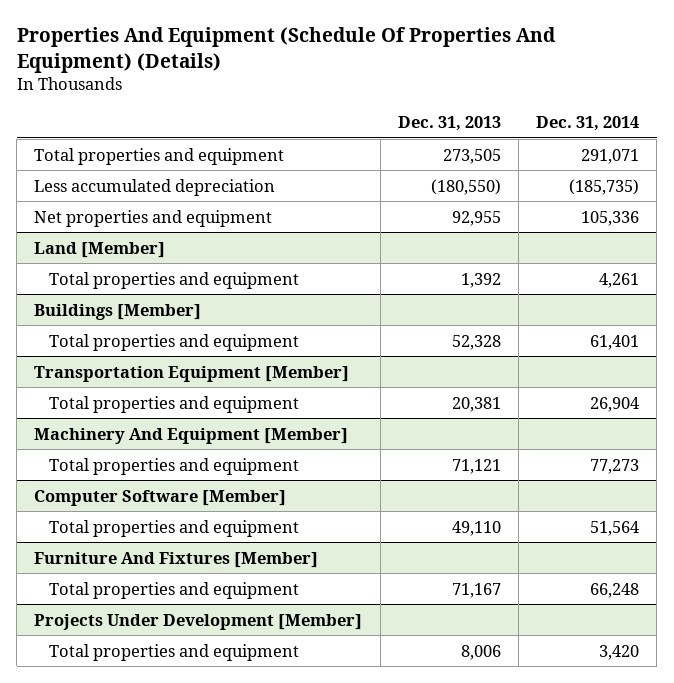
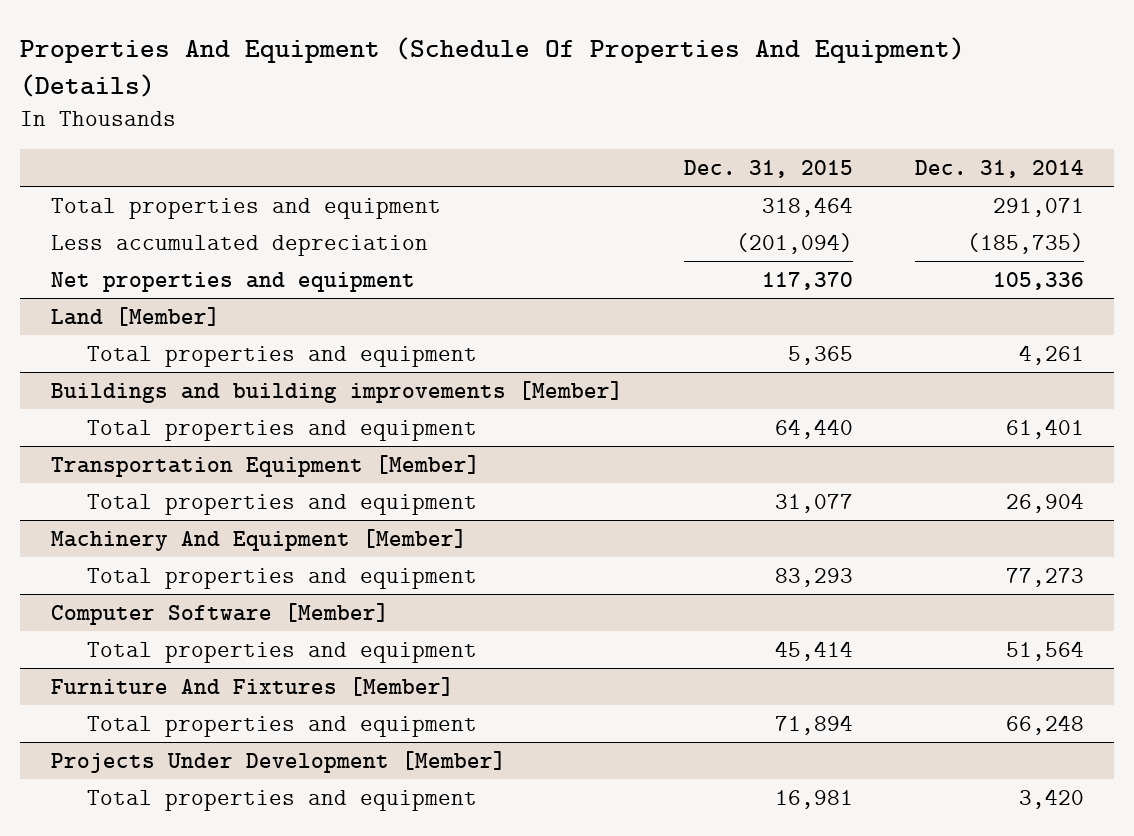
- | Dec. 31, 2013 | Dec. 31, 2014
+ | Dec. 31, 2015 | Dec. 31, 2014
- Buildings [Member]
+ Buildings and building improvements [Member]

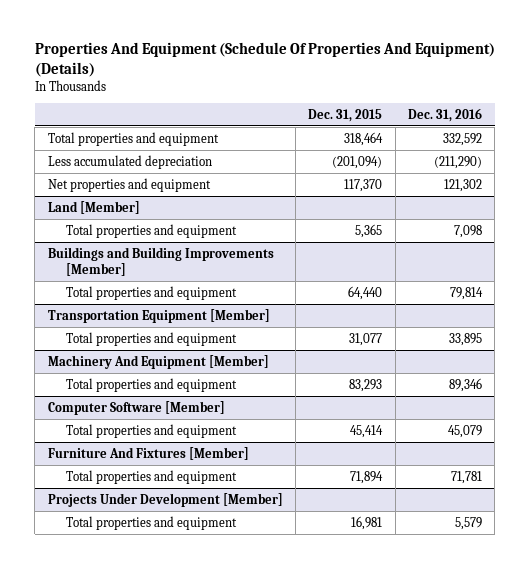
- | Dec. 31, 2015 | Dec. 31, 2014
+ | Dec. 31, 2015 | Dec. 31, 2016
- Buildings and building improvements [Member]
+ Buildings and Building Improvements [Member]

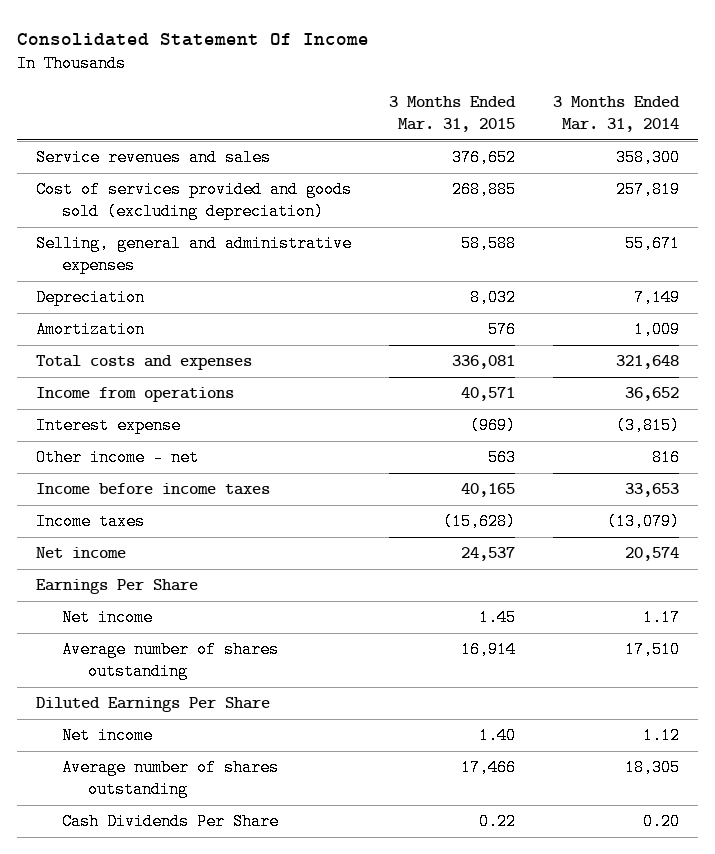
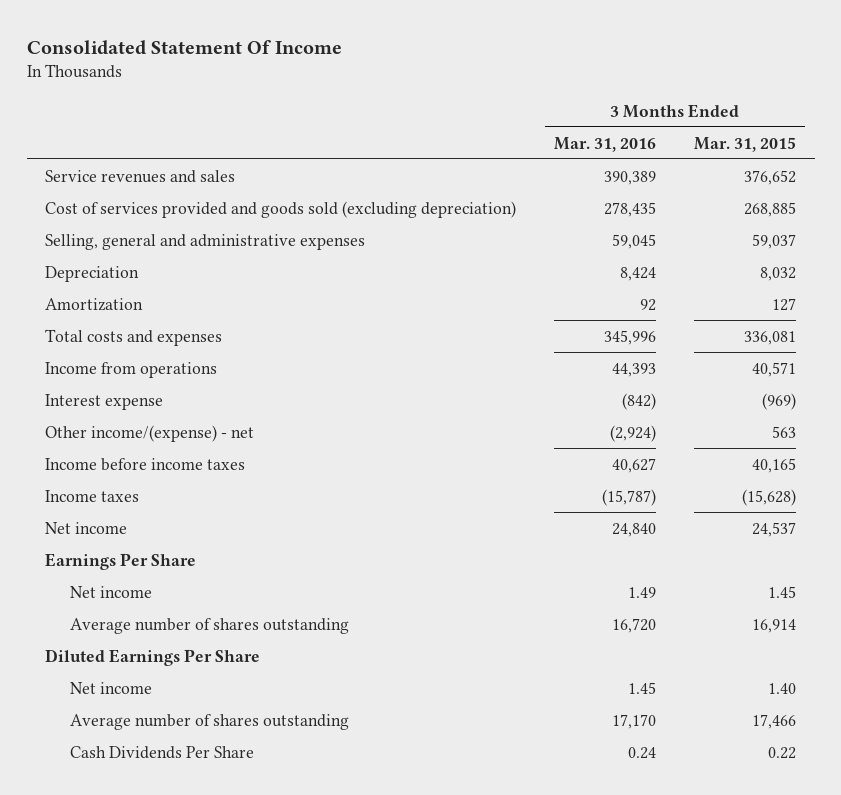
- | 3 Months Ended Mar. 31, 2015 | 3 Months Ended Mar. 31, 2014
+ | 3 Months Ended Mar. 31, 2016 | 3 Months Ended Mar. 31, 2015
- Selling, general and administrative expenses | 58,588 | 55,671
+ Selling, general and administrative expenses | 59,045 | 59,037
- Amortization | 576 | 1,009
+ Amortization | 92 | 127
- Other income - net | 563 | 816
+ Other income/(expense) - net | (2,924) | 563

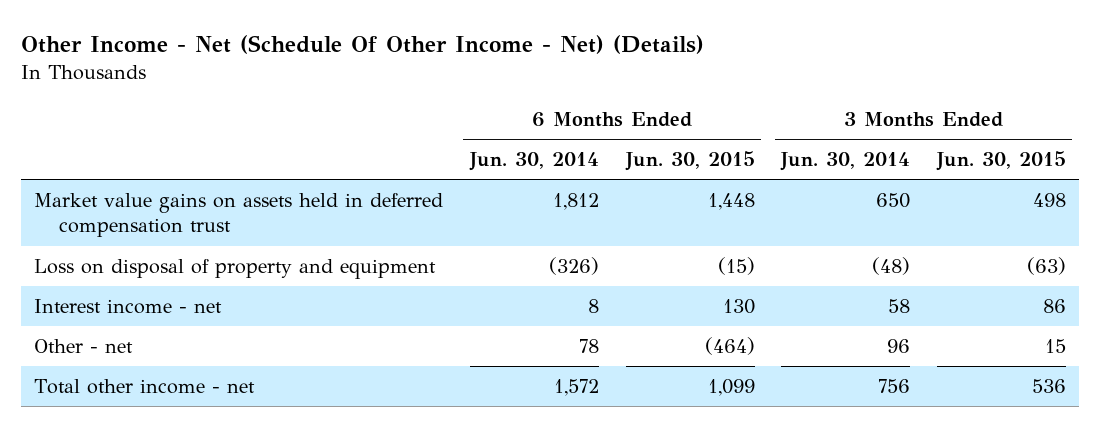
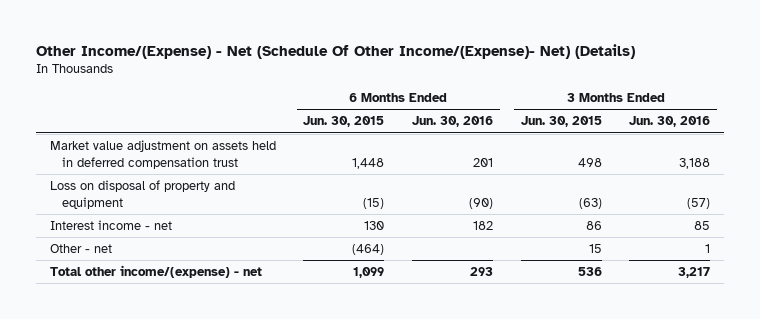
- Other Income - Net (Schedule Of Other Income - Net) (Details)
+ Other Income/(Expense) - Net (Schedule Of Other Income/(Expense)- Net) (Details)
- | 6 Months Ended Jun. 30, 2014 | 6 Months Ended Jun. 30, 2015 | 3 Months Ended Jun. 30, 2014 | 3 Months Ended Jun. 30, 2015
+ | 6 Months Ended Jun. 30, 2015 | 6 Months Ended Jun. 30, 2016 | 3 Months Ended Jun. 30, 2015 | 3 Months Ended Jun. 30, 2016
- Market value gains on assets held in deferred compensation trust | 1,812 | 1,448 | 650 | 498
+ Market value adjustment on assets held in deferred compensation trust | 1,448 | 201 | 498 | 3,188
- Total other income - net | 1,572 | 1,099 | 756 | 536
+ Total other income/(expense) - net | 1,099 | 293 | 536 | 3,217

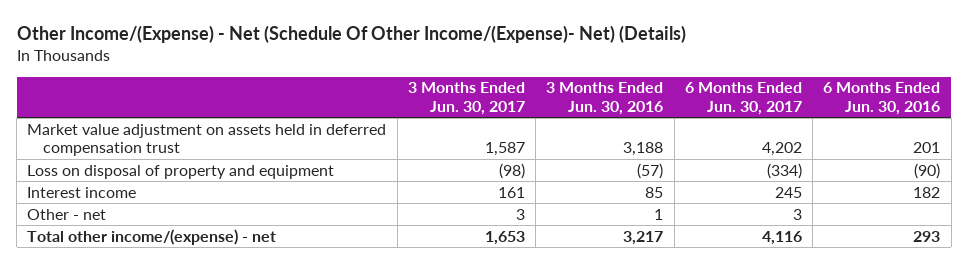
- | 6 Months Ended Jun. 30, 2015 | 6 Months Ended Jun. 30, 2016 | 3 Months Ended Jun. 30, 2015 | 3 Months Ended Jun. 30, 2016
+ | 3 Months Ended Jun. 30, 2017 | 3 Months Ended Jun. 30, 2016 | 6 Months Ended Jun. 30, 2017 | 6 Months Ended Jun. 30, 2016
- Interest income - net | 130 | 182 | 86 | 85
+ Interest income | 161 | 85 | 245 | 182

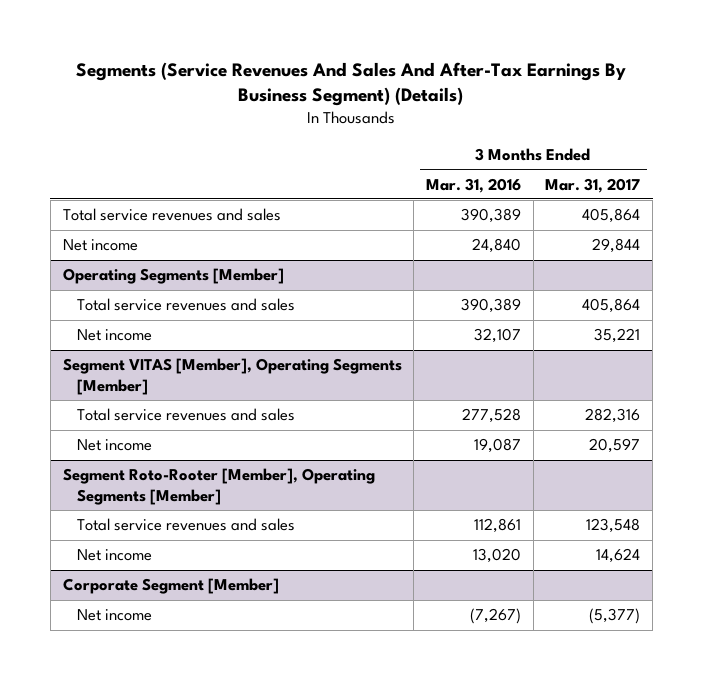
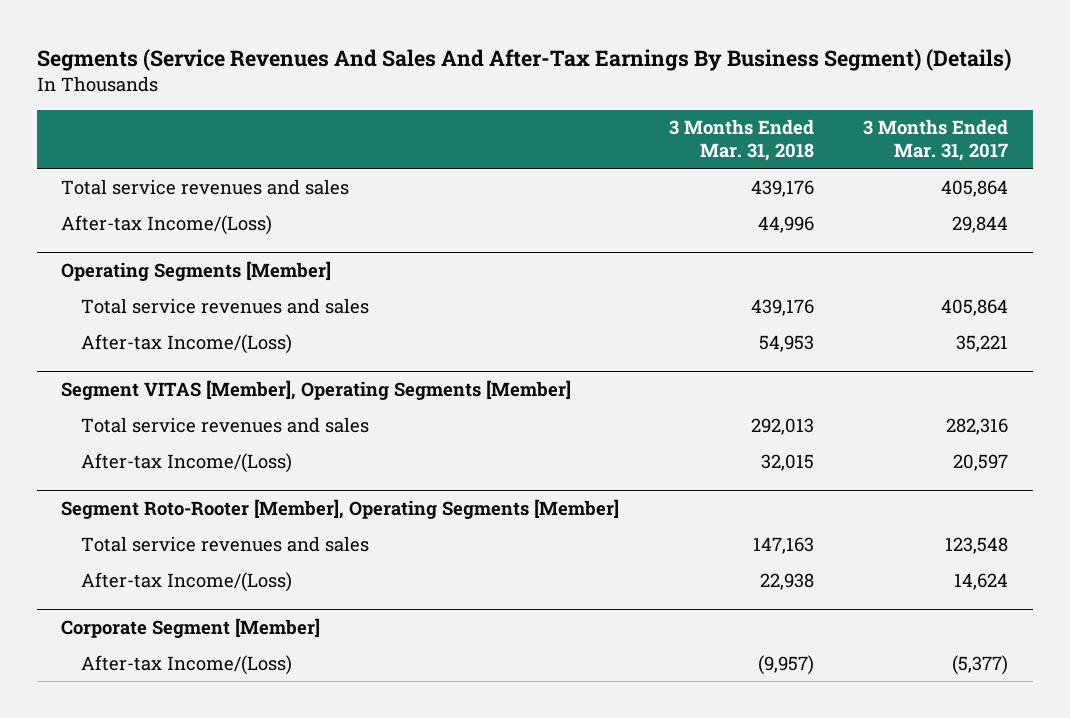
- | 3 Months Ended Mar. 31, 2016 | 3 Months Ended Mar. 31, 2017
+ | 3 Months Ended Mar. 31, 2018 | 3 Months Ended Mar. 31, 2017
- Net income | 24,840 | 29,844
+ After-tax Income/(Loss) | 44,996 | 29,844
@ Operating Segments [Member]
- Net income | 32,107 | 35,221
+ After-tax Income/(Loss) | 54,953 | 35,221
@ Segment VITAS [Member], Operating Segments [Member]
- Net income | 19,087 | 20,597
+ After-tax Income/(Loss) | 32,015 | 20,597
@ Segment Roto-Rooter [Member], Operating Segments [Member]
- Net income | 13,020 | 14,624
+ After-tax Income/(Loss) | 22,938 | 14,624
@ Corporate Segment [Member]
- Net income | (7,267) | (5,377)
+ After-tax Income/(Loss) | (9,957) | (5,377)

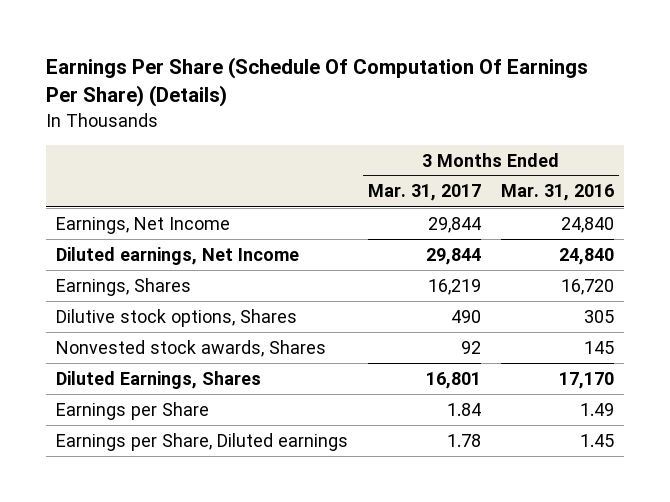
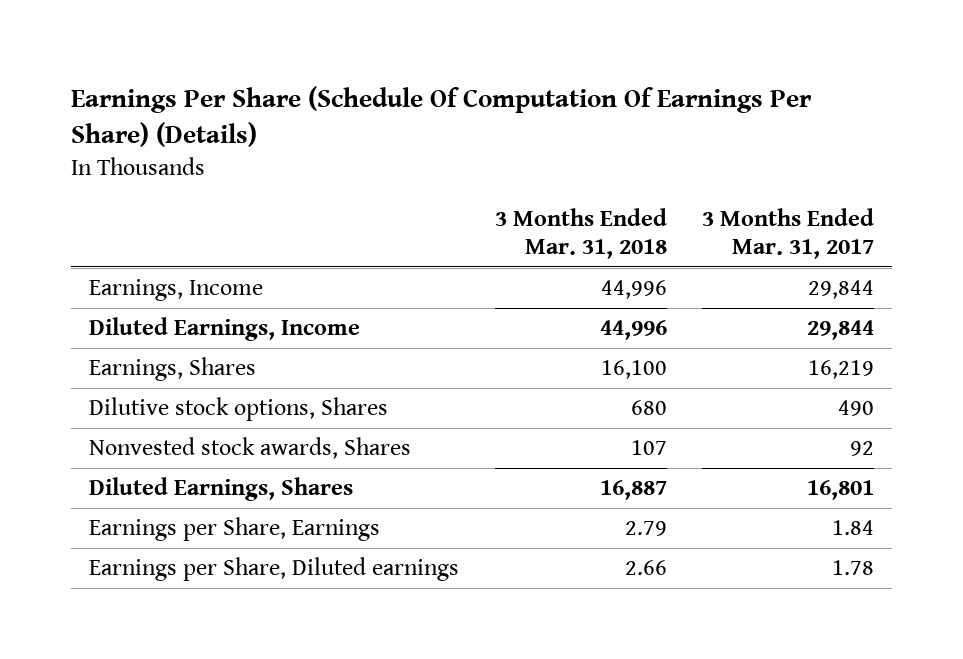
- | 3 Months Ended Mar. 31, 2017 | 3 Months Ended Mar. 31, 2016
+ | 3 Months Ended Mar. 31, 2018 | 3 Months Ended Mar. 31, 2017
- Earnings, Net Income | 29,844 | 24,840
- Diluted earnings, Net Income | 29,844 | 24,840
+ Earnings, Income | 44,996 | 29,844
+ Diluted Earnings, Income | 44,996 | 29,844
- Earnings per Share | 1.84 | 1.49
+ Earnings per Share, Earnings | 2.79 | 1.84

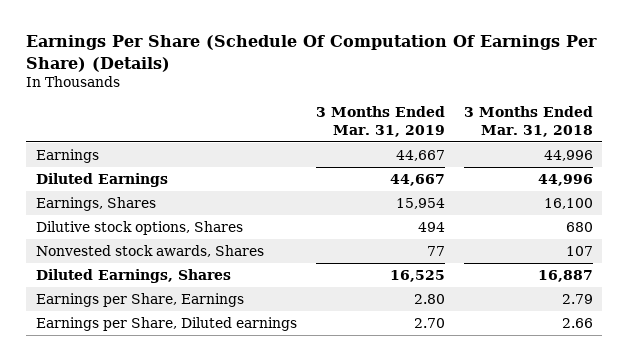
- | 3 Months Ended Mar. 31, 2018 | 3 Months Ended Mar. 31, 2017
+ | 3 Months Ended Mar. 31, 2019 | 3 Months Ended Mar. 31, 2018
- Earnings, Income | 44,996 | 29,844
- Diluted Earnings, Income | 44,996 | 29,844
+ Earnings | 44,667 | 44,996
+ Diluted Earnings | 44,667 | 44,996

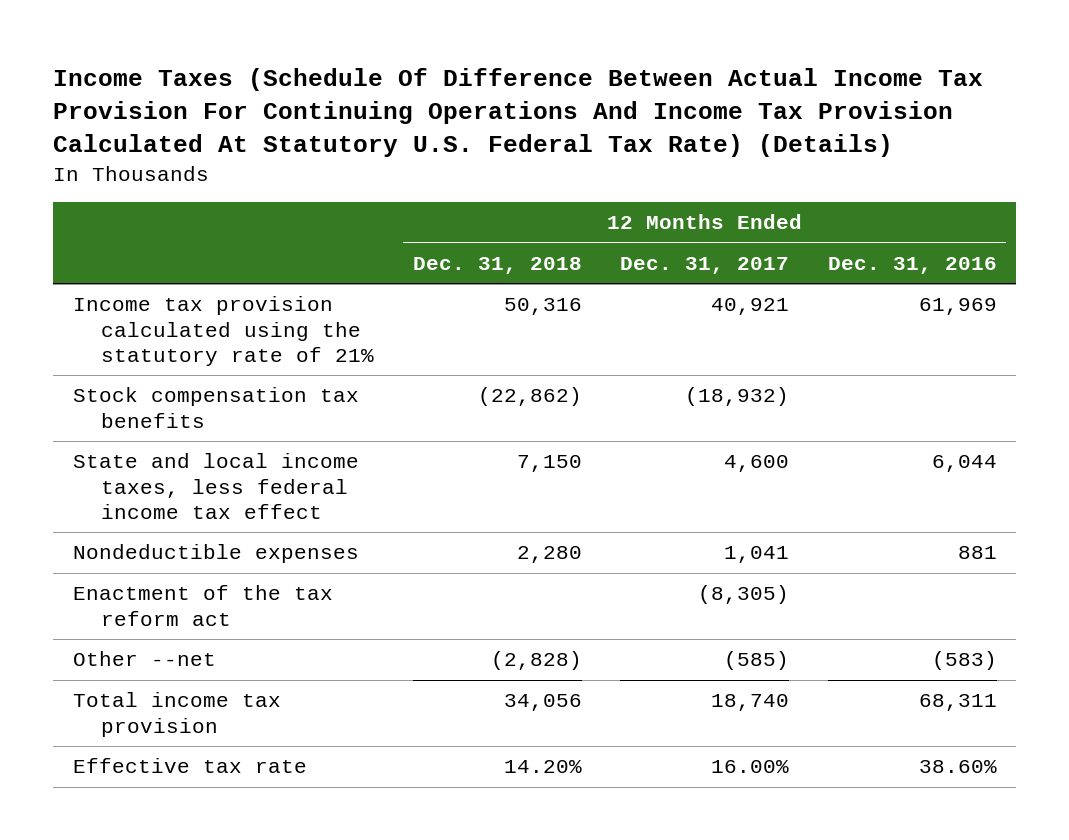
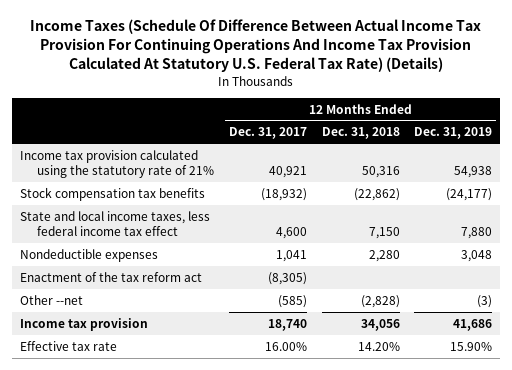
- | 12 Months Ended Dec. 31, 2018 | 12 Months Ended Dec. 31, 2017 | 12 Months Ended Dec. 31, 2016
+ | 12 Months Ended Dec. 31, 2017 | 12 Months Ended Dec. 31, 2018 | 12 Months Ended Dec. 31, 2019
- Total income tax provision | 34,056 | 18,740 | 68,311
+ Income tax provision | 18,740 | 34,056 | 41,686

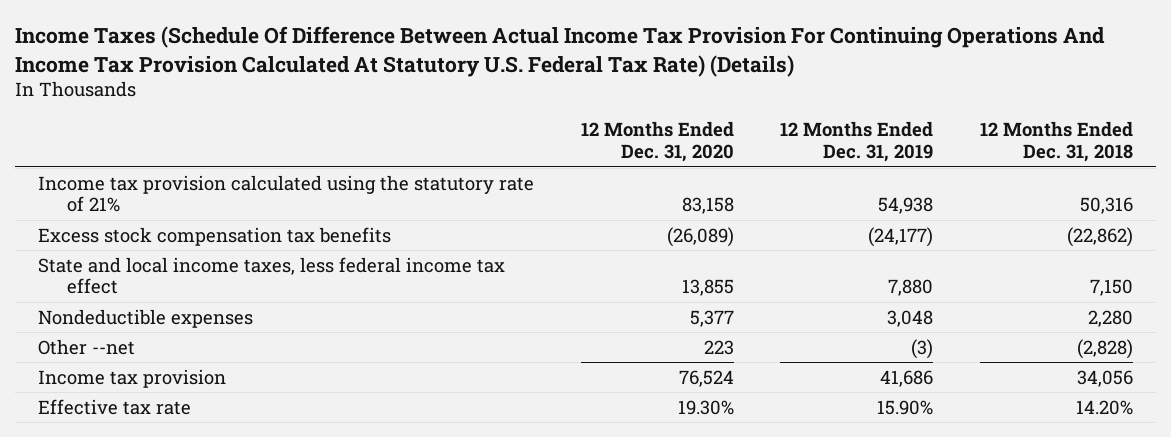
- | 12 Months Ended Dec. 31, 2017 | 12 Months Ended Dec. 31, 2018 | 12 Months Ended Dec. 31, 2019
+ | 12 Months Ended Dec. 31, 2020 | 12 Months Ended Dec. 31, 2019 | 12 Months Ended Dec. 31, 2018
- Stock compensation tax benefits | (18,932) | (22,862) | (24,177)
+ Excess stock compensation tax benefits | (26,089) | (24,177) | (22,862)
- Enactment of the tax reform act | (8,305) | |

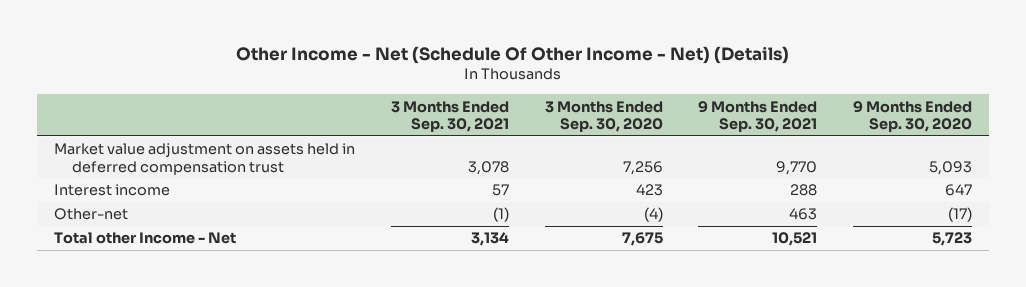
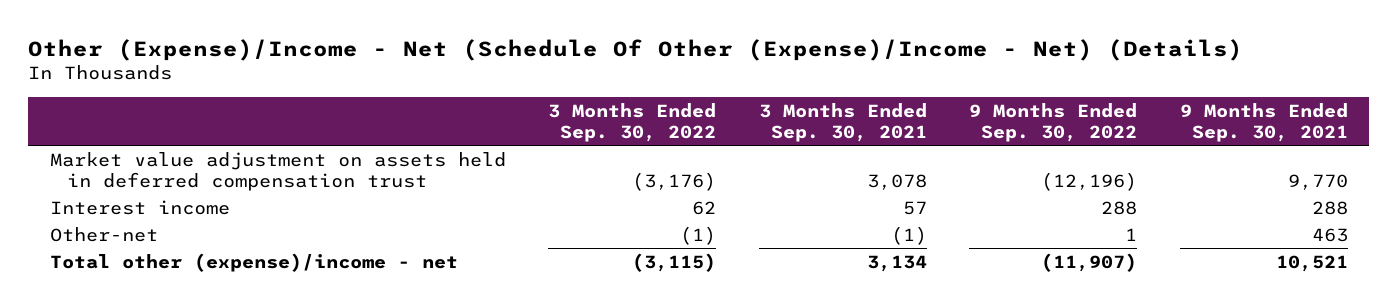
- Other Income - Net (Schedule Of Other Income - Net) (Details)
+ Other (Expense)/Income - Net (Schedule Of Other (Expense)/Income - Net) (Details)
- | 3 Months Ended Sep. 30, 2021 | 3 Months Ended Sep. 30, 2020 | 9 Months Ended Sep. 30, 2021 | 9 Months Ended Sep. 30, 2020
+ | 3 Months Ended Sep. 30, 2022 | 3 Months Ended Sep. 30, 2021 | 9 Months Ended Sep. 30, 2022 | 9 Months Ended Sep. 30, 2021
- Total other Income - Net | 3,134 | 7,675 | 10,521 | 5,723
+ Total other (expense)/income - net | (3,115) | 3,134 | (11,907) | 10,521

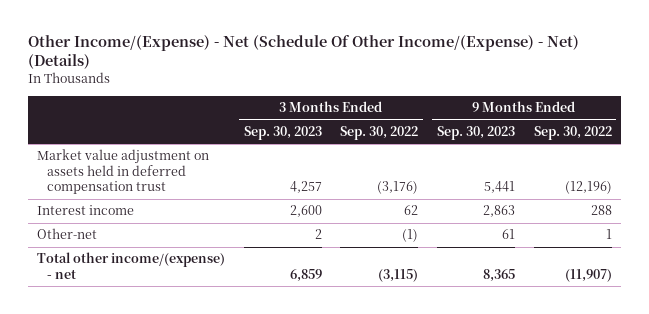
- Other (Expense)/Income - Net (Schedule Of Other (Expense)/Income - Net) (Details)
+ Other Income/(Expense) - Net (Schedule Of Other Income/(Expense) - Net) (Details)
- | 3 Months Ended Sep. 30, 2022 | 3 Months Ended Sep. 30, 2021 | 9 Months Ended Sep. 30, 2022 | 9 Months Ended Sep. 30, 2021
+ | 3 Months Ended Sep. 30, 2023 | 3 Months Ended Sep. 30, 2022 | 9 Months Ended Sep. 30, 2023 | 9 Months Ended Sep. 30, 2022
- Total other (expense)/income - net | (3,115) | 3,134 | (11,907) | 10,521
+ Total other income/(expense) - net | 6,859 | (3,115) | 8,365 | (11,907)

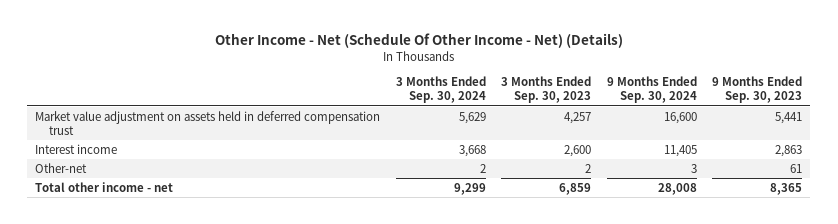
- Other Income/(Expense) - Net (Schedule Of Other Income/(Expense) - Net) (Details)
+ Other Income - Net (Schedule Of Other Income - Net) (Details)
- | 3 Months Ended Sep. 30, 2023 | 3 Months Ended Sep. 30, 2022 | 9 Months Ended Sep. 30, 2023 | 9 Months Ended Sep. 30, 2022
+ | 3 Months Ended Sep. 30, 2024 | 3 Months Ended Sep. 30, 2023 | 9 Months Ended Sep. 30, 2024 | 9 Months Ended Sep. 30, 2023
- Total other income/(expense) - net | 6,859 | (3,115) | 8,365 | (11,907)
+ Total other income - net | 9,299 | 6,859 | 28,008 | 8,365

